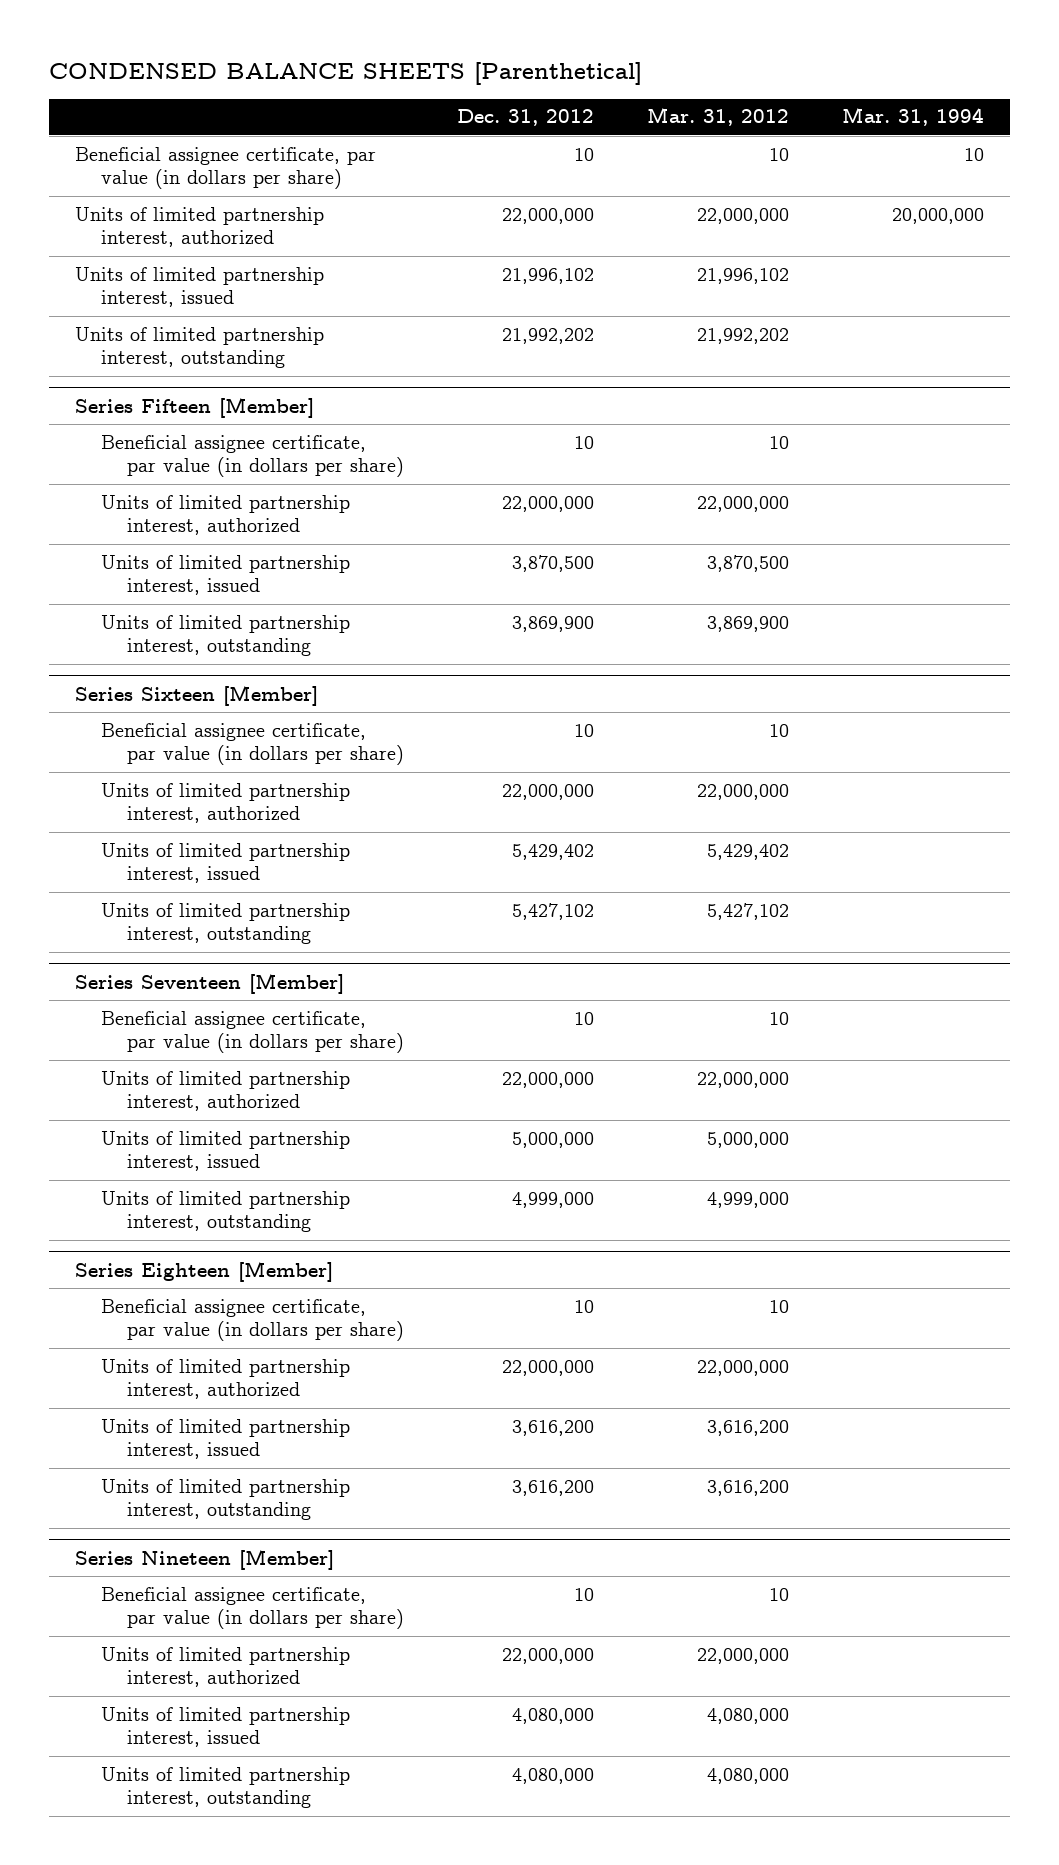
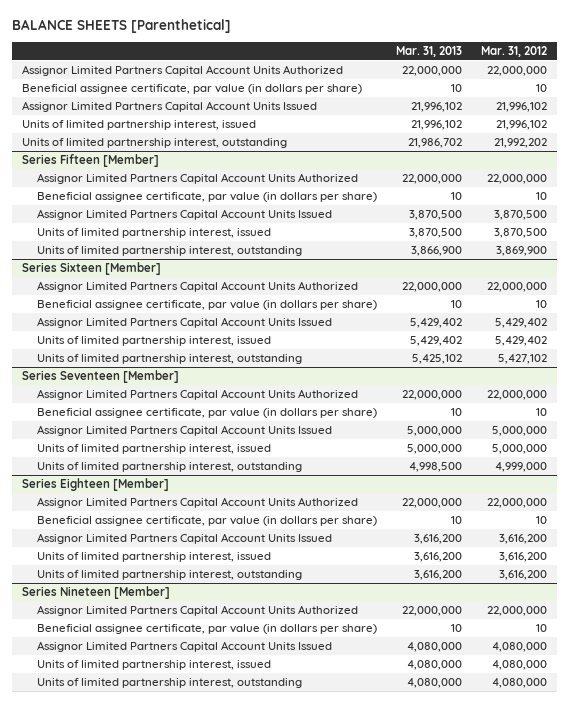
- CONDENSED BALANCE SHEETS [Parenthetical]
+ BALANCE SHEETS [Parenthetical]
- | Dec. 31, 2012 | Mar. 31, 2012 | Mar. 31, 1994
+ | Mar. 31, 2013 | Mar. 31, 2012
+ Assignor Limited Partners Capital Account Units Authorized | 22,000,000 | 22,000,000
- Units of limited partnership interest, authorized | 22,000,000 | 22,000,000 | 20,000,000
+ Assignor Limited Partners Capital Account Units Issued | 21,996,102 | 21,996,102
@ Series Fifteen [Member]
+ Assignor Limited Partners Capital Account Units Authorized | 22,000,000 | 22,000,000
- Units of limited partnership interest, authorized | 22,000,000 | 22,000,000 |
+ Assignor Limited Partners Capital Account Units Issued | 3,870,500 | 3,870,500
@ Series Sixteen [Member]
+ Assignor Limited Partners Capital Account Units Authorized | 22,000,000 | 22,000,000
- Units of limited partnership interest, authorized | 22,000,000 | 22,000,000 |
+ Assignor Limited Partners Capital Account Units Issued | 5,429,402 | 5,429,402
@ Series Seventeen [Member]
+ Assignor Limited Partners Capital Account Units Authorized | 22,000,000 | 22,000,000
- Units of limited partnership interest, authorized | 22,000,000 | 22,000,000 |
+ Assignor Limited Partners Capital Account Units Issued | 5,000,000 | 5,000,000
@ Series Eighteen [Member]
+ Assignor Limited Partners Capital Account Units Authorized | 22,000,000 | 22,000,000
- Units of limited partnership interest, authorized | 22,000,000 | 22,000,000 |
+ Assignor Limited Partners Capital Account Units Issued | 3,616,200 | 3,616,200
@ Series Nineteen [Member]
+ Assignor Limited Partners Capital Account Units Authorized | 22,000,000 | 22,000,000
- Units of limited partnership interest, authorized | 22,000,000 | 22,000,000 |
+ Assignor Limited Partners Capital Account Units Issued | 4,080,000 | 4,080,000

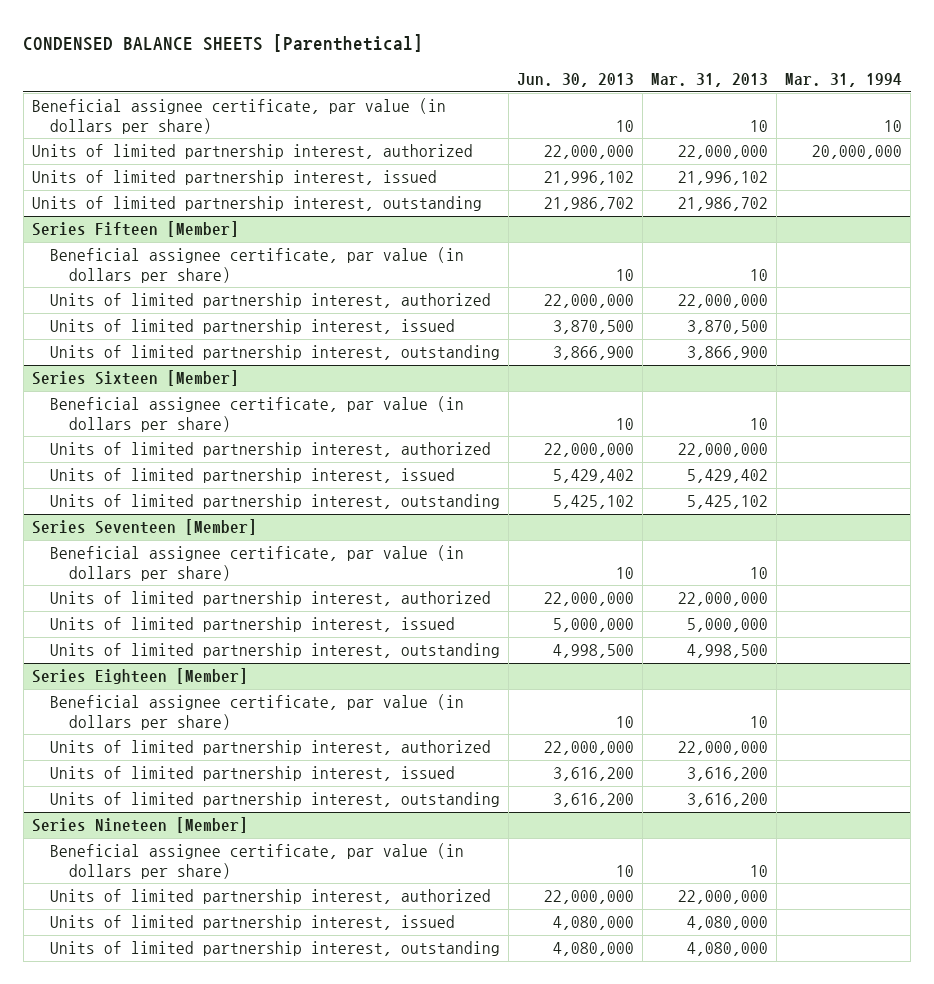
- BALANCE SHEETS [Parenthetical]
+ CONDENSED BALANCE SHEETS [Parenthetical]
- | Mar. 31, 2013 | Mar. 31, 2012
+ | Jun. 30, 2013 | Mar. 31, 2013 | Mar. 31, 1994
- Assignor Limited Partners Capital Account Units Authorized | 22,000,000 | 22,000,000
- Assignor Limited Partners Capital Account Units Issued | 21,996,102 | 21,996,102
+ Units of limited partnership interest, authorized | 22,000,000 | 22,000,000 | 20,000,000
@ Series Fifteen [Member]
- Assignor Limited Partners Capital Account Units Authorized | 22,000,000 | 22,000,000
- Assignor Limited Partners Capital Account Units Issued | 3,870,500 | 3,870,500
+ Units of limited partnership interest, authorized | 22,000,000 | 22,000,000 |
@ Series Sixteen [Member]
- Assignor Limited Partners Capital Account Units Authorized | 22,000,000 | 22,000,000
- Assignor Limited Partners Capital Account Units Issued | 5,429,402 | 5,429,402
+ Units of limited partnership interest, authorized | 22,000,000 | 22,000,000 |
@ Series Seventeen [Member]
- Assignor Limited Partners Capital Account Units Authorized | 22,000,000 | 22,000,000
- Assignor Limited Partners Capital Account Units Issued | 5,000,000 | 5,000,000
+ Units of limited partnership interest, authorized | 22,000,000 | 22,000,000 |
@ Series Eighteen [Member]
- Assignor Limited Partners Capital Account Units Authorized | 22,000,000 | 22,000,000
- Assignor Limited Partners Capital Account Units Issued | 3,616,200 | 3,616,200
+ Units of limited partnership interest, authorized | 22,000,000 | 22,000,000 |
@ Series Nineteen [Member]
- Assignor Limited Partners Capital Account Units Authorized | 22,000,000 | 22,000,000
- Assignor Limited Partners Capital Account Units Issued | 4,080,000 | 4,080,000
+ Units of limited partnership interest, authorized | 22,000,000 | 22,000,000 |

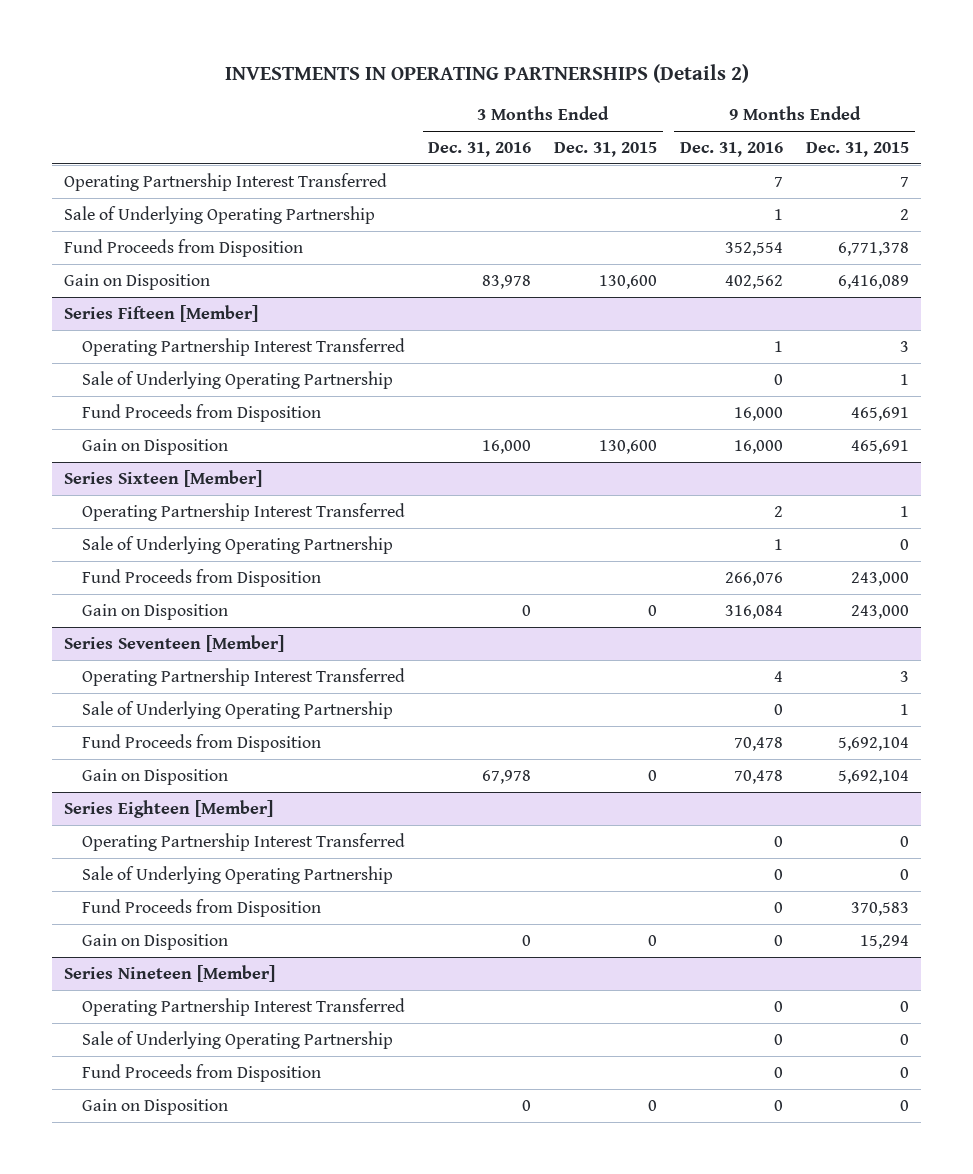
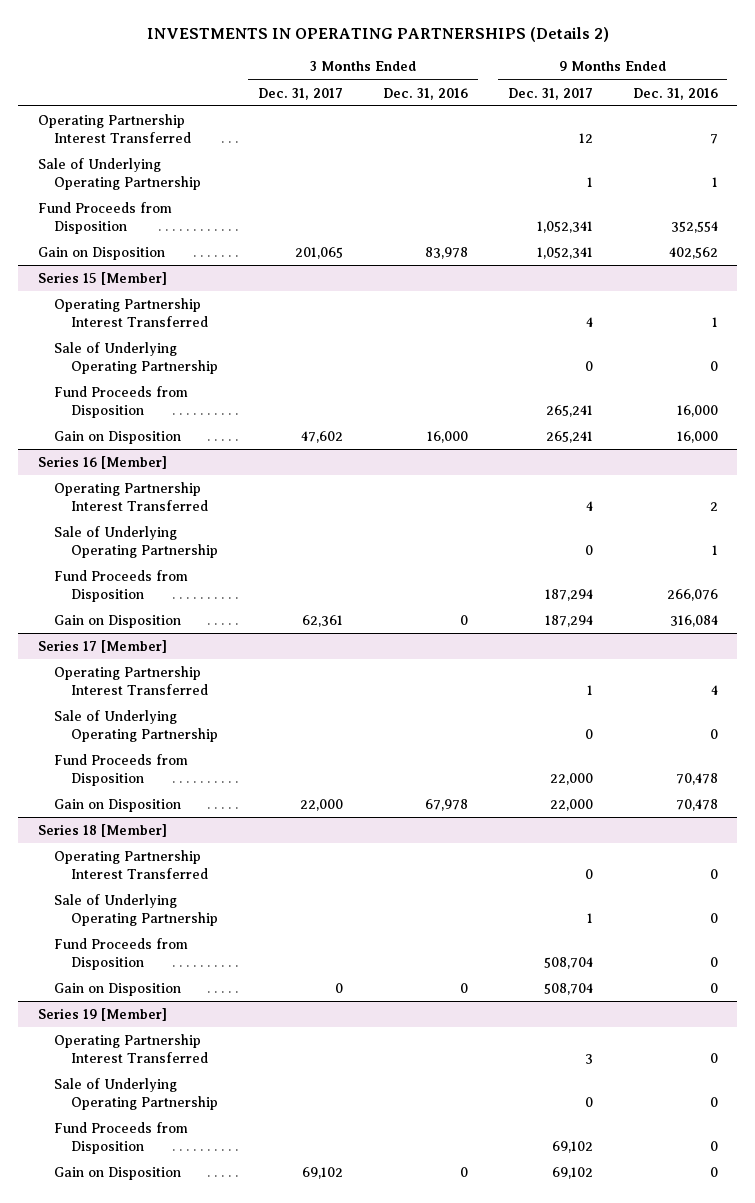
- | 3 Months Ended Dec. 31, 2016 | 3 Months Ended Dec. 31, 2015 | 9 Months Ended Dec. 31, 2016 | 9 Months Ended Dec. 31, 2015
+ | 3 Months Ended Dec. 31, 2017 | 3 Months Ended Dec. 31, 2016 | 9 Months Ended Dec. 31, 2017 | 9 Months Ended Dec. 31, 2016
- Series Fifteen [Member]
+ Series 15 [Member]
- Series Sixteen [Member]
+ Series 16 [Member]
- Series Seventeen [Member]
+ Series 17 [Member]
- Series Eighteen [Member]
+ Series 18 [Member]
- Series Nineteen [Member]
+ Series 19 [Member]

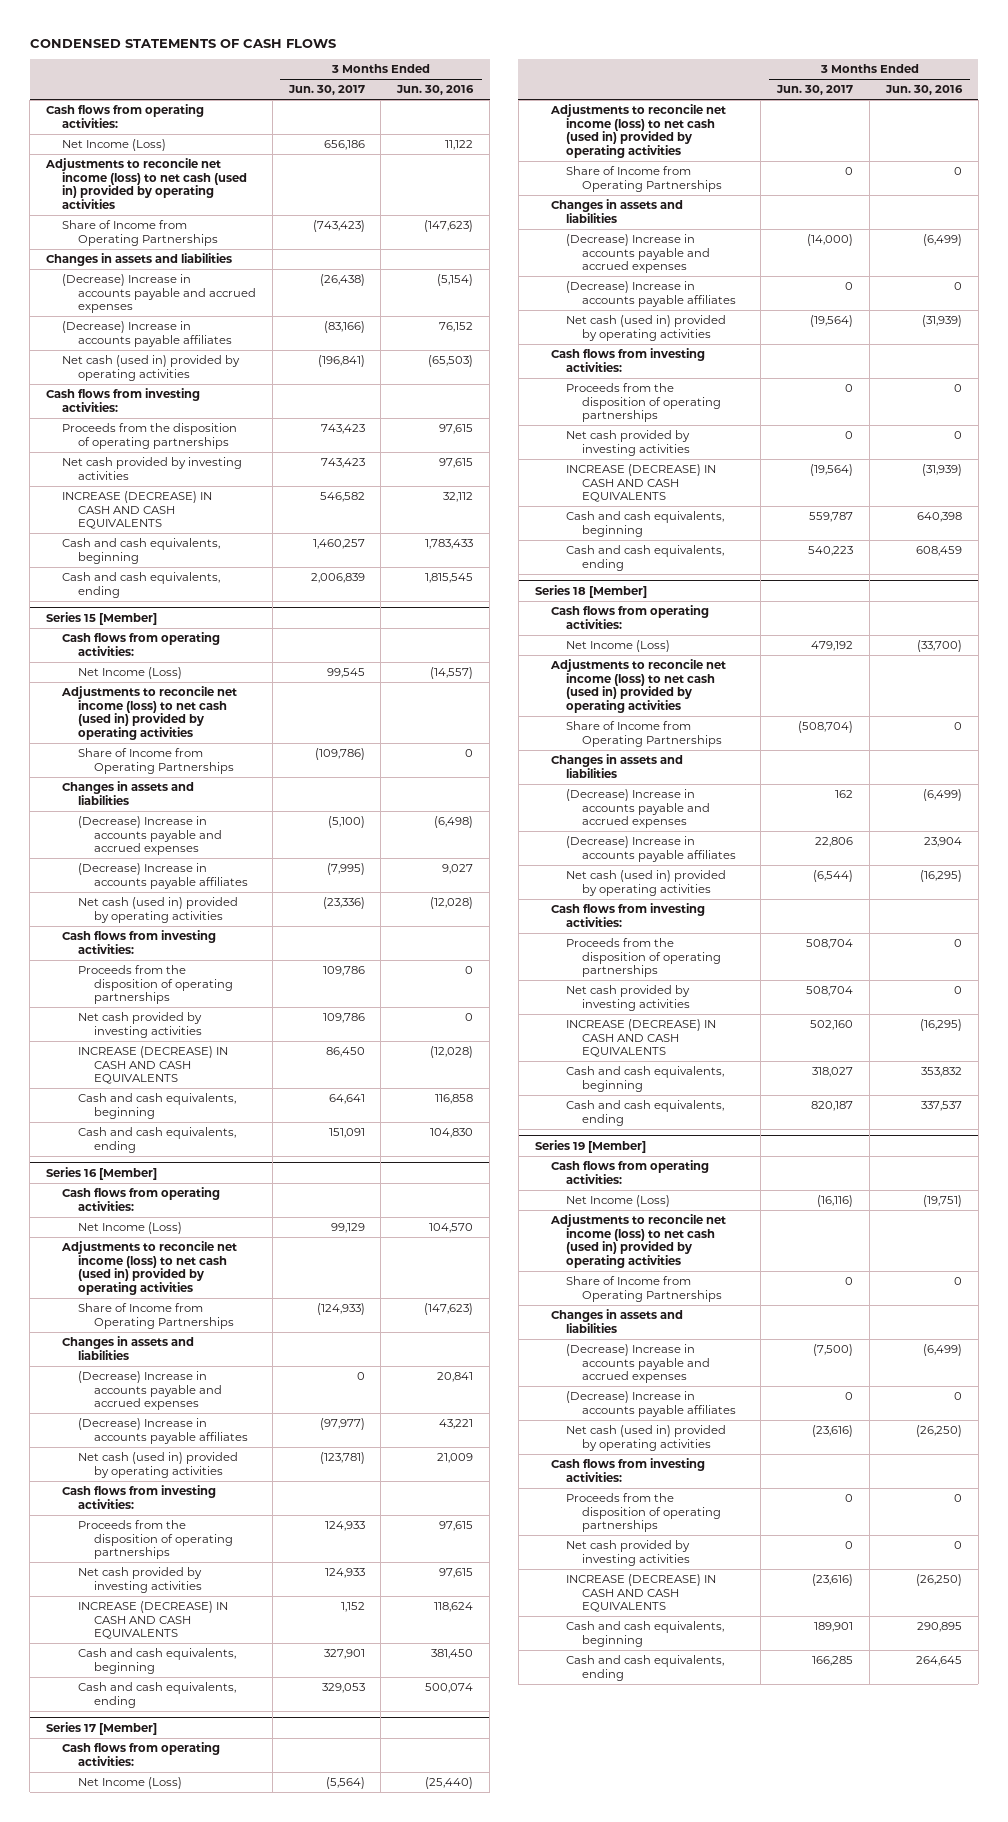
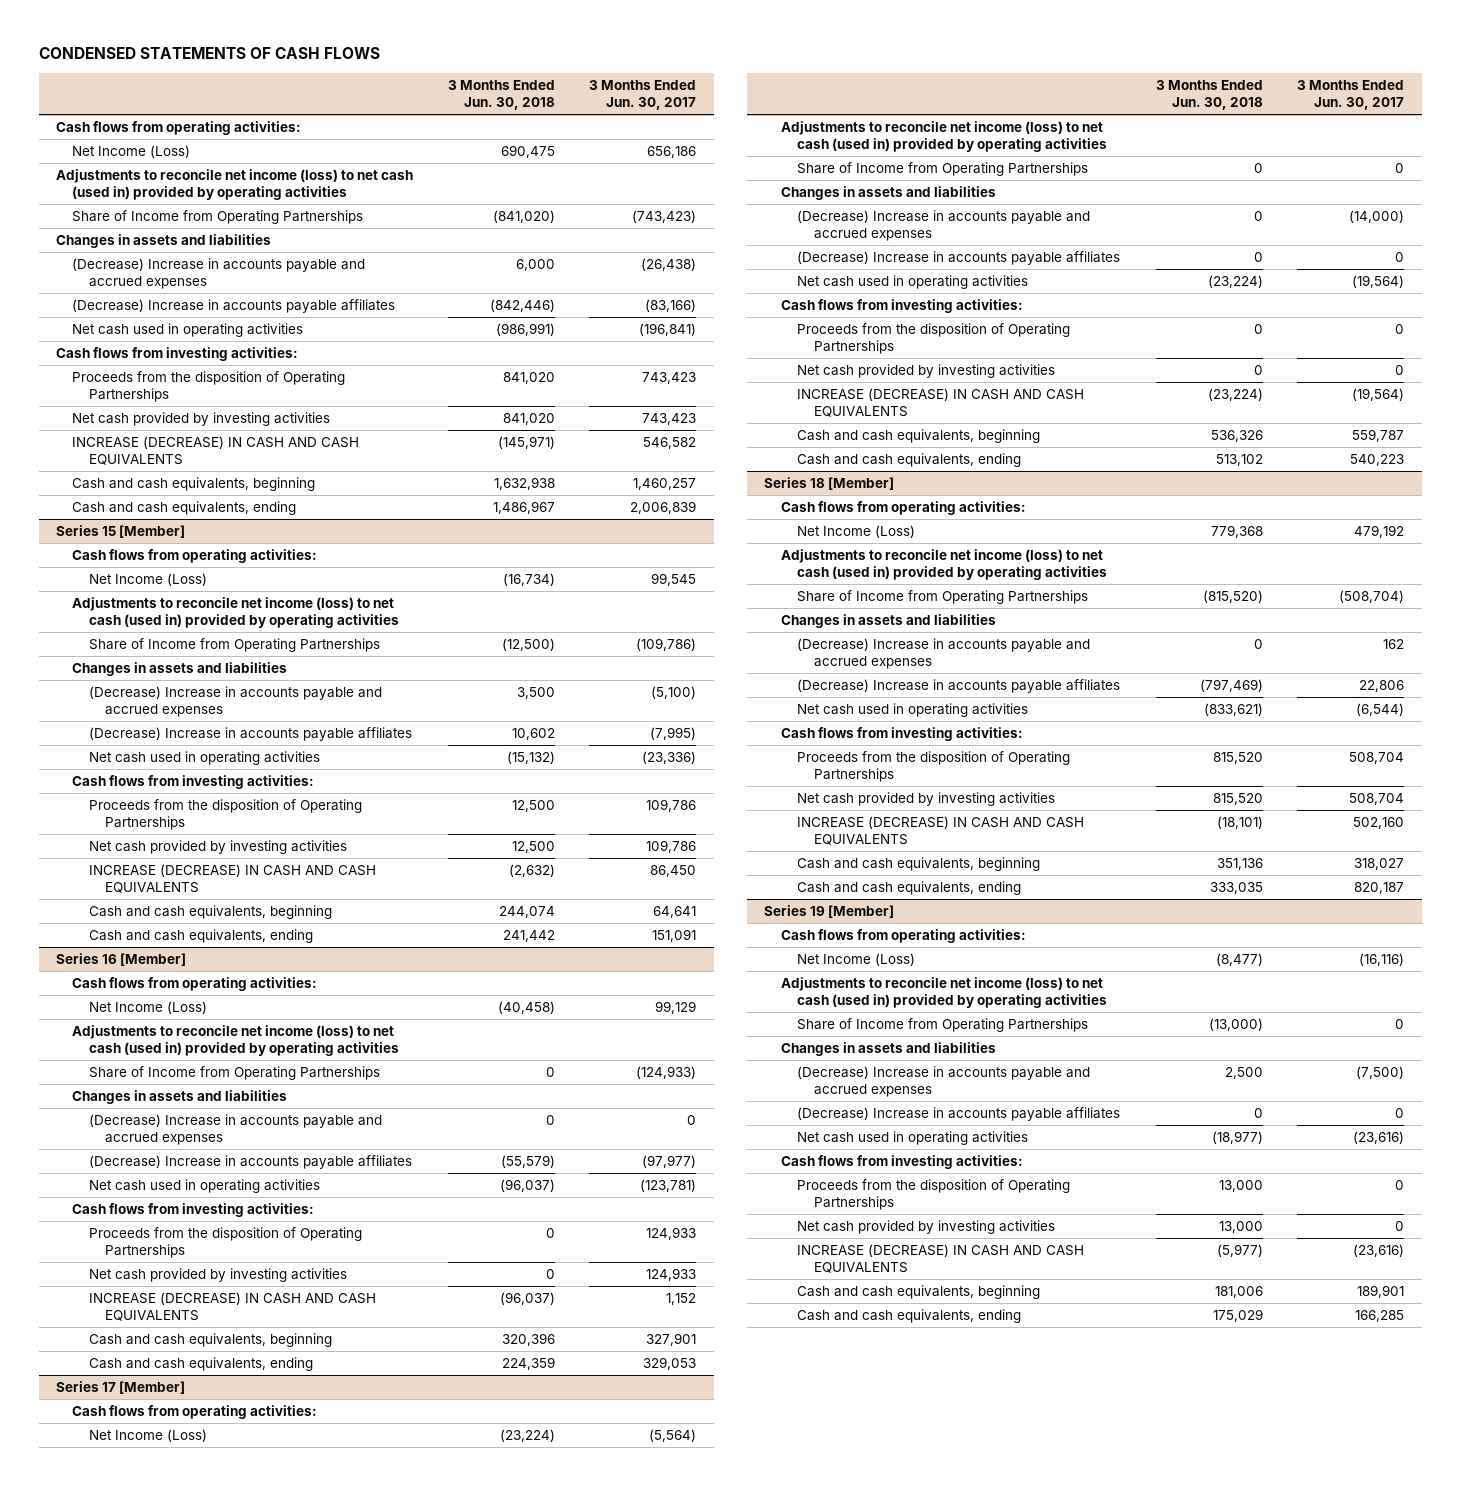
- | 3 Months Ended Jun. 30, 2017 | 3 Months Ended Jun. 30, 2016
+ | 3 Months Ended Jun. 30, 2018 | 3 Months Ended Jun. 30, 2017
- Net cash (used in) provided by operating activities | (196,841) | (65,503)
+ Net cash used in operating activities | (986,991) | (196,841)
- Proceeds from the disposition of operating partnerships | 743,423 | 97,615
+ Proceeds from the disposition of Operating Partnerships | 841,020 | 743,423
@ Series 15 [Member]
- Net cash (used in) provided by operating activities | (23,336) | (12,028)
+ Net cash used in operating activities | (15,132) | (23,336)
- Proceeds from the disposition of operating partnerships | 109,786 | 0
+ Proceeds from the disposition of Operating Partnerships | 12,500 | 109,786
@ Series 16 [Member]
- Net cash (used in) provided by operating activities | (123,781) | 21,009
+ Net cash used in operating activities | (96,037) | (123,781)
- Proceeds from the disposition of operating partnerships | 124,933 | 97,615
+ Proceeds from the disposition of Operating Partnerships | 0 | 124,933
@ Series 17 [Member]
- Net cash (used in) provided by operating activities | (19,564) | (31,939)
+ Net cash used in operating activities | (23,224) | (19,564)
- Proceeds from the disposition of operating partnerships | 0 | 0
+ Proceeds from the disposition of Operating Partnerships | 0 | 0
@ Series 18 [Member]
- Net cash (used in) provided by operating activities | (6,544) | (16,295)
+ Net cash used in operating activities | (833,621) | (6,544)
- Proceeds from the disposition of operating partnerships | 508,704 | 0
+ Proceeds from the disposition of Operating Partnerships | 815,520 | 508,704
@ Series 19 [Member]
- Net cash (used in) provided by operating activities | (23,616) | (26,250)
+ Net cash used in operating activities | (18,977) | (23,616)
- Proceeds from the disposition of operating partnerships | 0 | 0
+ Proceeds from the disposition of Operating Partnerships | 13,000 | 0

